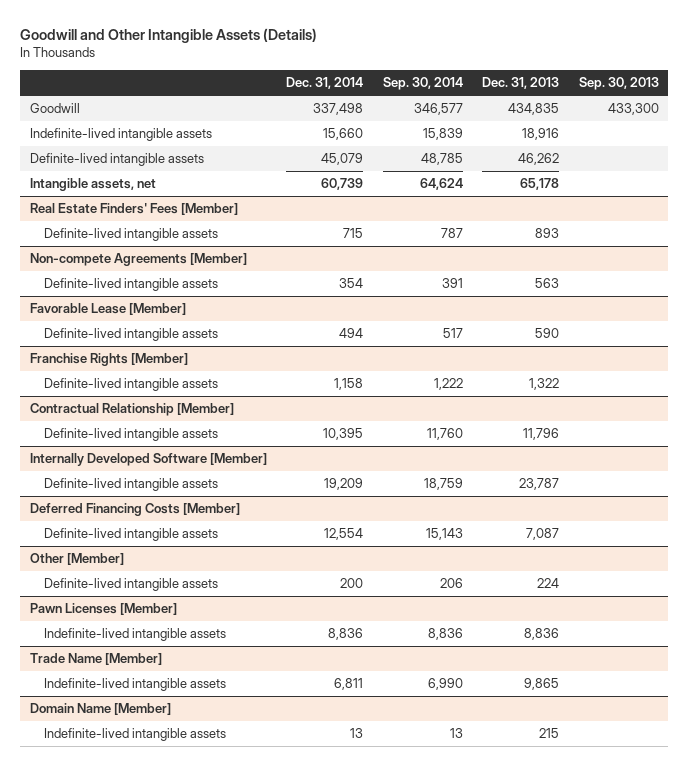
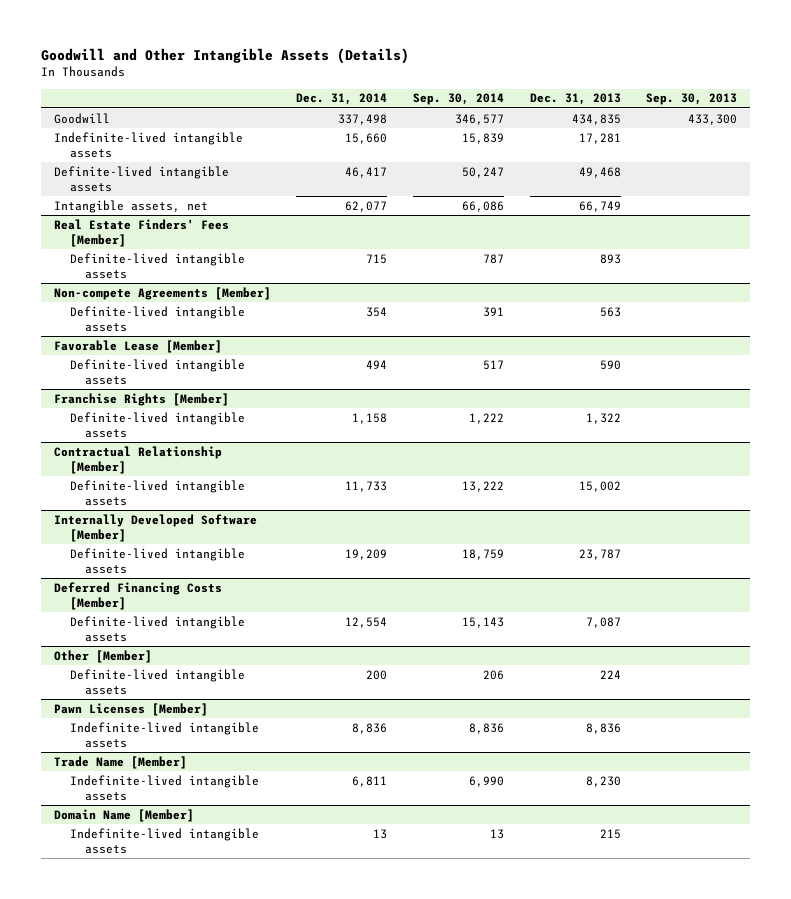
- Indefinite-lived intangible assets | 15,660 | 15,839 | 18,916 |
- Definite-lived intangible assets | 45,079 | 48,785 | 46,262 |
- Intangible assets, net | 60,739 | 64,624 | 65,178 |
+ Indefinite-lived intangible assets | 15,660 | 15,839 | 17,281 |
+ Definite-lived intangible assets | 46,417 | 50,247 | 49,468 |
+ Intangible assets, net | 62,077 | 66,086 | 66,749 |
@ Contractual Relationship [Member]
- Definite-lived intangible assets | 10,395 | 11,760 | 11,796 |
+ Definite-lived intangible assets | 11,733 | 13,222 | 15,002 |
@ Trade Name [Member]
- Indefinite-lived intangible assets | 6,811 | 6,990 | 9,865 |
+ Indefinite-lived intangible assets | 6,811 | 6,990 | 8,230 |

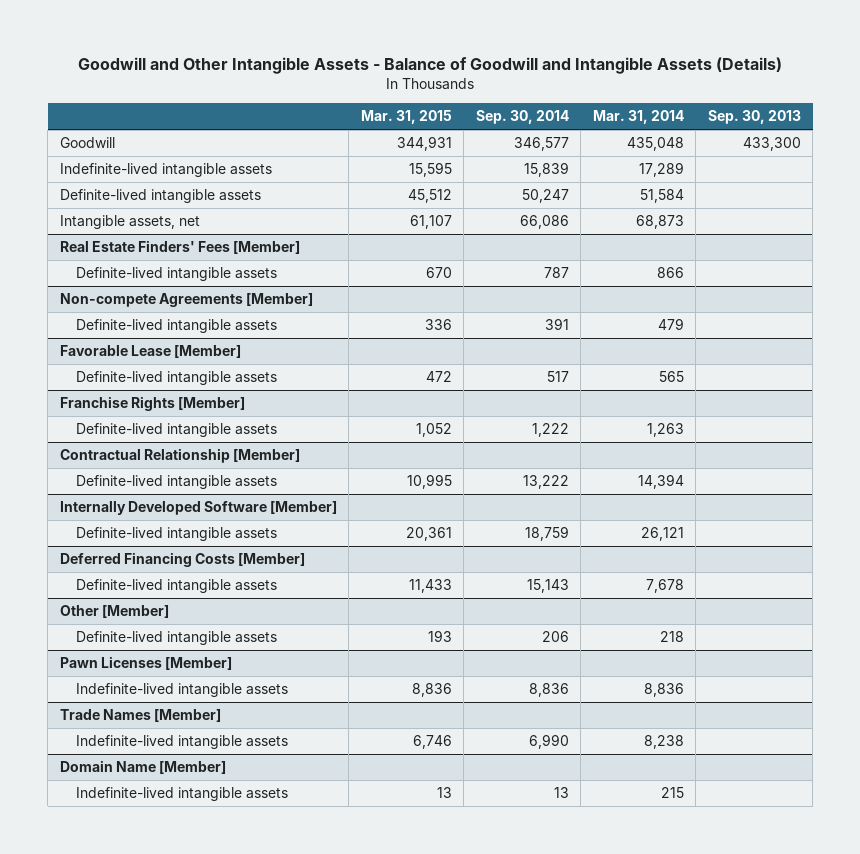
- Goodwill and Other Intangible Assets (Details)
+ Goodwill and Other Intangible Assets - Balance of Goodwill and Intangible Assets (Details)
- | Dec. 31, 2014 | Sep. 30, 2014 | Dec. 31, 2013 | Sep. 30, 2013
+ | Mar. 31, 2015 | Sep. 30, 2014 | Mar. 31, 2014 | Sep. 30, 2013
- Trade Name [Member]
+ Trade Names [Member]

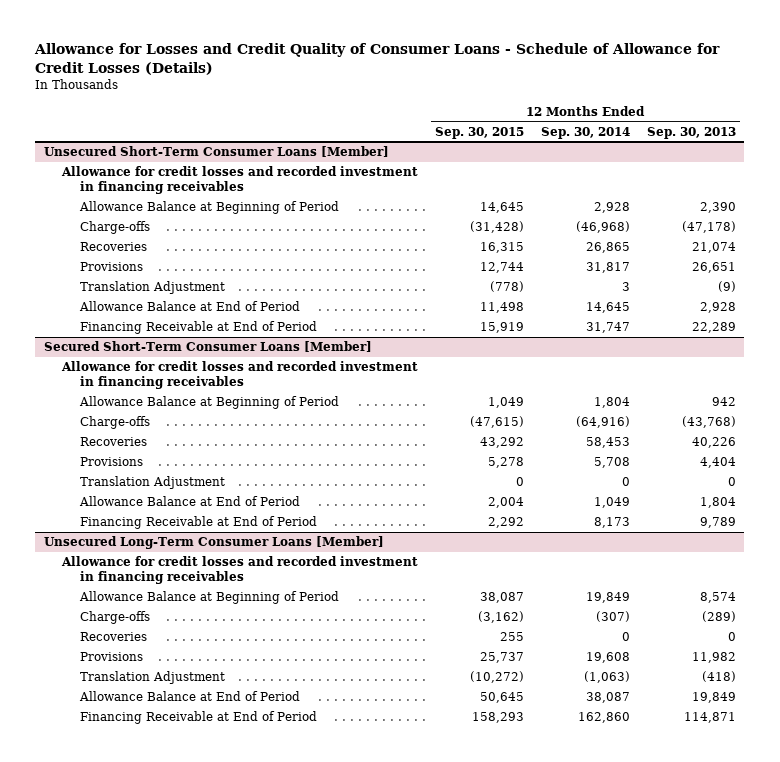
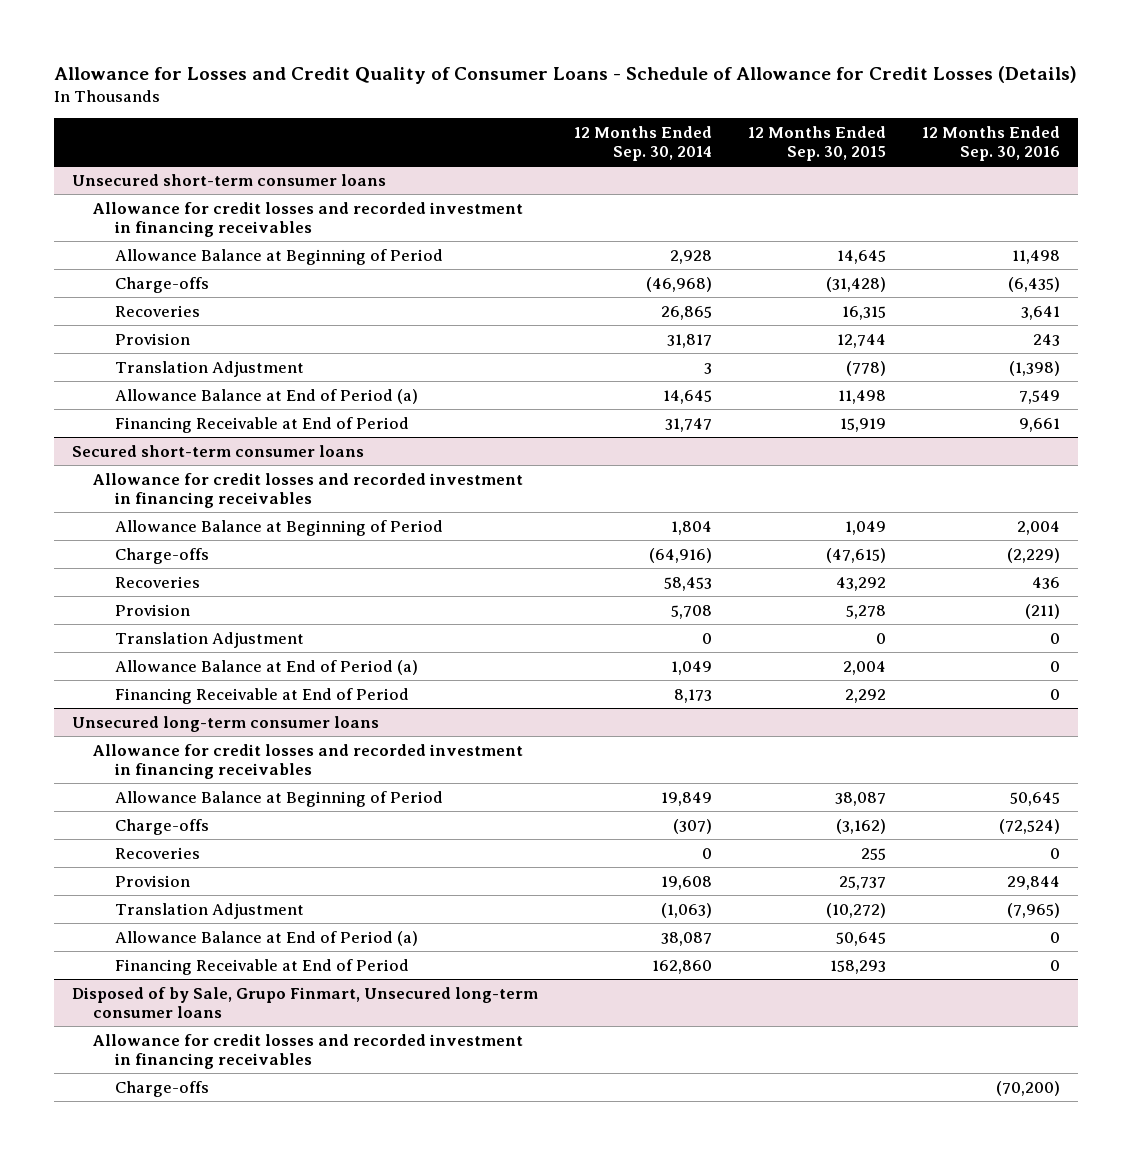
- | 12 Months Ended Sep. 30, 2015 | 12 Months Ended Sep. 30, 2014 | 12 Months Ended Sep. 30, 2013
+ | 12 Months Ended Sep. 30, 2014 | 12 Months Ended Sep. 30, 2015 | 12 Months Ended Sep. 30, 2016
- Unsecured Short-Term Consumer Loans [Member]
+ Unsecured short-term consumer loans
- Provisions | 12,744 | 31,817 | 26,651
+ Provision | 31,817 | 12,744 | 243
- Allowance Balance at End of Period | 11,498 | 14,645 | 2,928
+ Allowance Balance at End of Period (a) | 14,645 | 11,498 | 7,549
- Secured Short-Term Consumer Loans [Member]
+ Secured short-term consumer loans
- Provisions | 5,278 | 5,708 | 4,404
+ Provision | 5,708 | 5,278 | (211)
- Allowance Balance at End of Period | 2,004 | 1,049 | 1,804
+ Allowance Balance at End of Period (a) | 1,049 | 2,004 | 0
- Unsecured Long-Term Consumer Loans [Member]
+ Unsecured long-term consumer loans
- Provisions | 25,737 | 19,608 | 11,982
+ Provision | 19,608 | 25,737 | 29,844
- Allowance Balance at End of Period | 50,645 | 38,087 | 19,849
+ Allowance Balance at End of Period (a) | 38,087 | 50,645 | 0
+ Disposed of by Sale, Grupo Finmart, Unsecured long-term consumer loans
+ Allowance for credit losses and recorded investment in financing receivables
+ Charge-offs | | | (70,200)

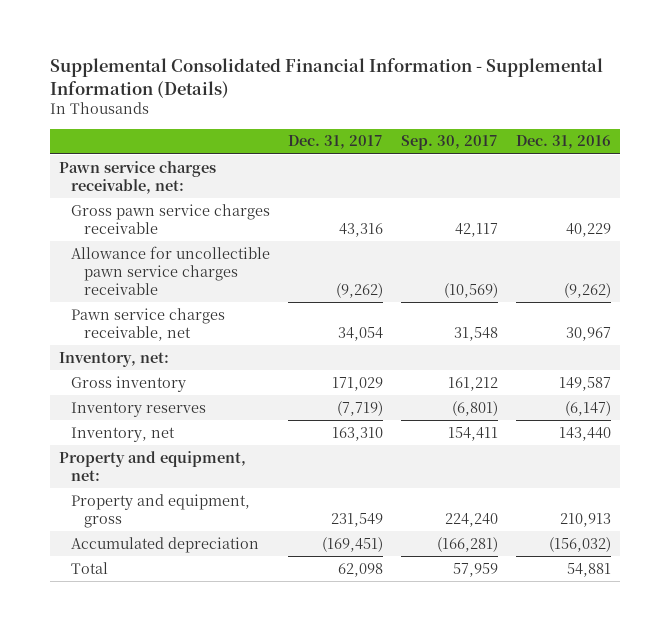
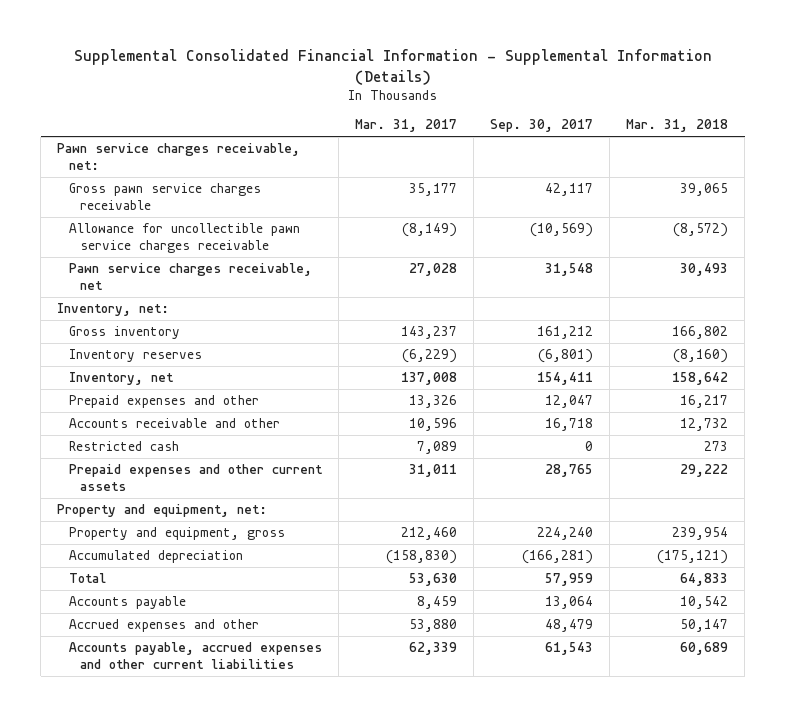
- | Dec. 31, 2017 | Sep. 30, 2017 | Dec. 31, 2016
+ | Mar. 31, 2017 | Sep. 30, 2017 | Mar. 31, 2018
+ Prepaid expenses and other | 13,326 | 12,047 | 16,217
+ Accounts receivable and other | 10,596 | 16,718 | 12,732
+ Restricted cash | 7,089 | 0 | 273
+ Prepaid expenses and other current assets | 31,011 | 28,765 | 29,222
+ Accounts payable | 8,459 | 13,064 | 10,542
+ Accrued expenses and other | 53,880 | 48,479 | 50,147
+ Accounts payable, accrued expenses and other current liabilities | 62,339 | 61,543 | 60,689

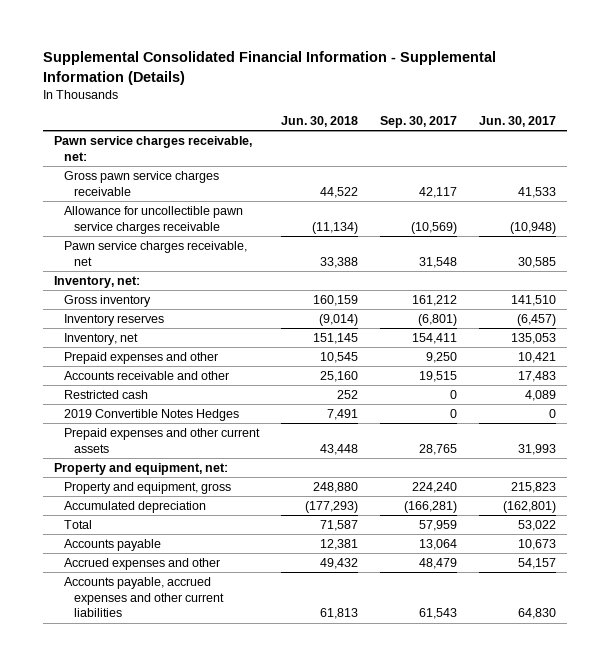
- | Mar. 31, 2017 | Sep. 30, 2017 | Mar. 31, 2018
+ | Jun. 30, 2018 | Sep. 30, 2017 | Jun. 30, 2017
- Prepaid expenses and other | 13,326 | 12,047 | 16,217
- Accounts receivable and other | 10,596 | 16,718 | 12,732
+ Prepaid expenses and other | 10,545 | 9,250 | 10,421
+ Accounts receivable and other | 25,160 | 19,515 | 17,483
+ 2019 Convertible Notes Hedges | 7,491 | 0 | 0

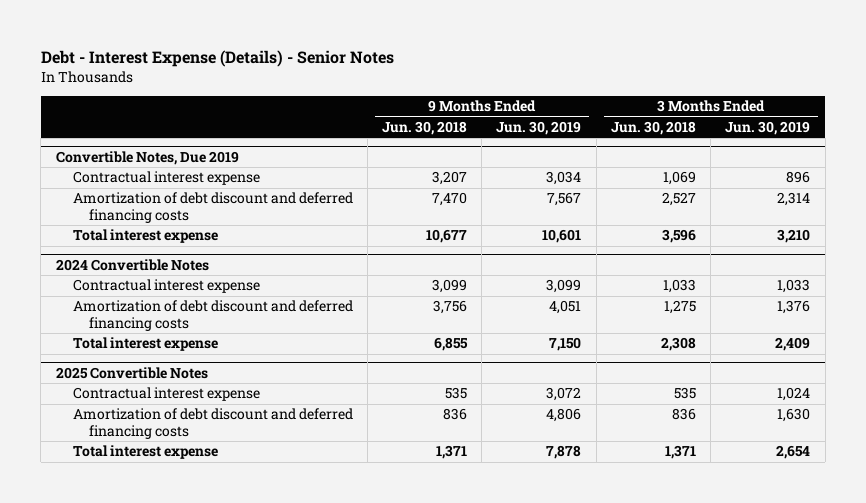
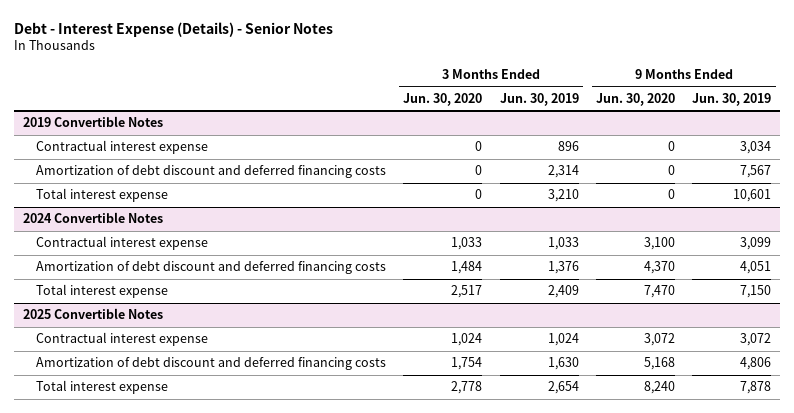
- | 9 Months Ended Jun. 30, 2018 | 9 Months Ended Jun. 30, 2019 | 3 Months Ended Jun. 30, 2018 | 3 Months Ended Jun. 30, 2019
+ | 3 Months Ended Jun. 30, 2020 | 3 Months Ended Jun. 30, 2019 | 9 Months Ended Jun. 30, 2020 | 9 Months Ended Jun. 30, 2019
- Convertible Notes, Due 2019
+ 2019 Convertible Notes

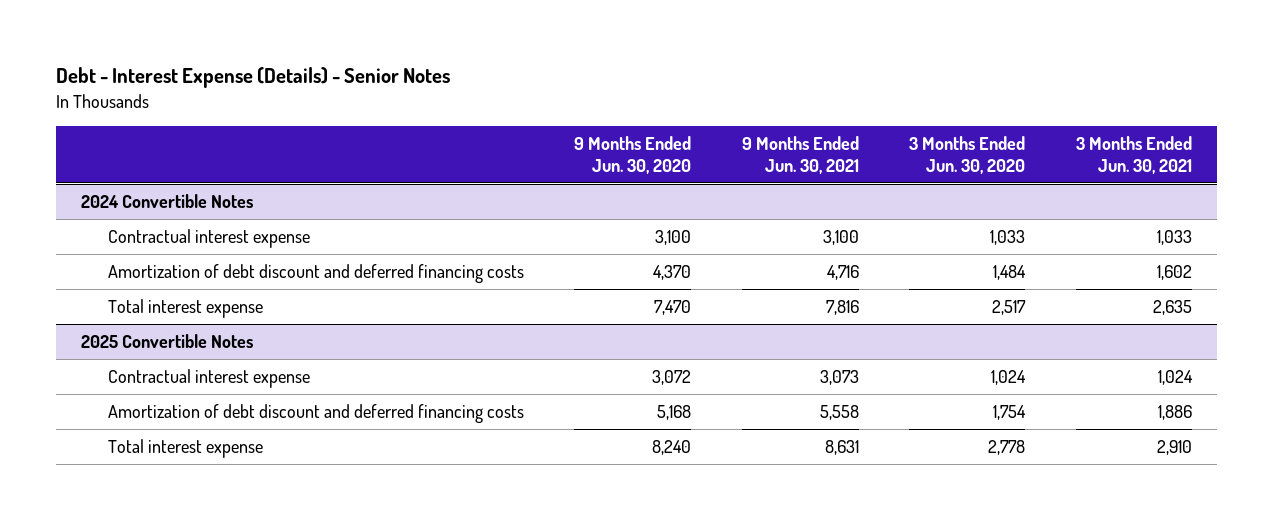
- | 3 Months Ended Jun. 30, 2020 | 3 Months Ended Jun. 30, 2019 | 9 Months Ended Jun. 30, 2020 | 9 Months Ended Jun. 30, 2019
+ | 9 Months Ended Jun. 30, 2020 | 9 Months Ended Jun. 30, 2021 | 3 Months Ended Jun. 30, 2020 | 3 Months Ended Jun. 30, 2021
- 2019 Convertible Notes
- Contractual interest expense | 0 | 896 | 0 | 3,034
- Amortization of debt discount and deferred financing costs | 0 | 2,314 | 0 | 7,567
- Total interest expense | 0 | 3,210 | 0 | 10,601

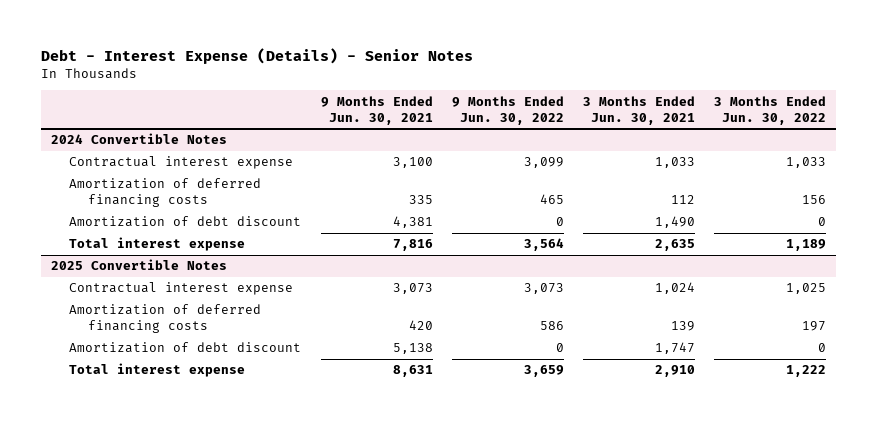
- | 9 Months Ended Jun. 30, 2020 | 9 Months Ended Jun. 30, 2021 | 3 Months Ended Jun. 30, 2020 | 3 Months Ended Jun. 30, 2021
+ | 9 Months Ended Jun. 30, 2021 | 9 Months Ended Jun. 30, 2022 | 3 Months Ended Jun. 30, 2021 | 3 Months Ended Jun. 30, 2022
@ 2024 Convertible Notes
- Amortization of debt discount and deferred financing costs | 4,370 | 4,716 | 1,484 | 1,602
+ Amortization of deferred financing costs | 335 | 465 | 112 | 156
+ Amortization of debt discount | 4,381 | 0 | 1,490 | 0
@ 2025 Convertible Notes
- Amortization of debt discount and deferred financing costs | 5,168 | 5,558 | 1,754 | 1,886
+ Amortization of deferred financing costs | 420 | 586 | 139 | 197
+ Amortization of debt discount | 5,138 | 0 | 1,747 | 0

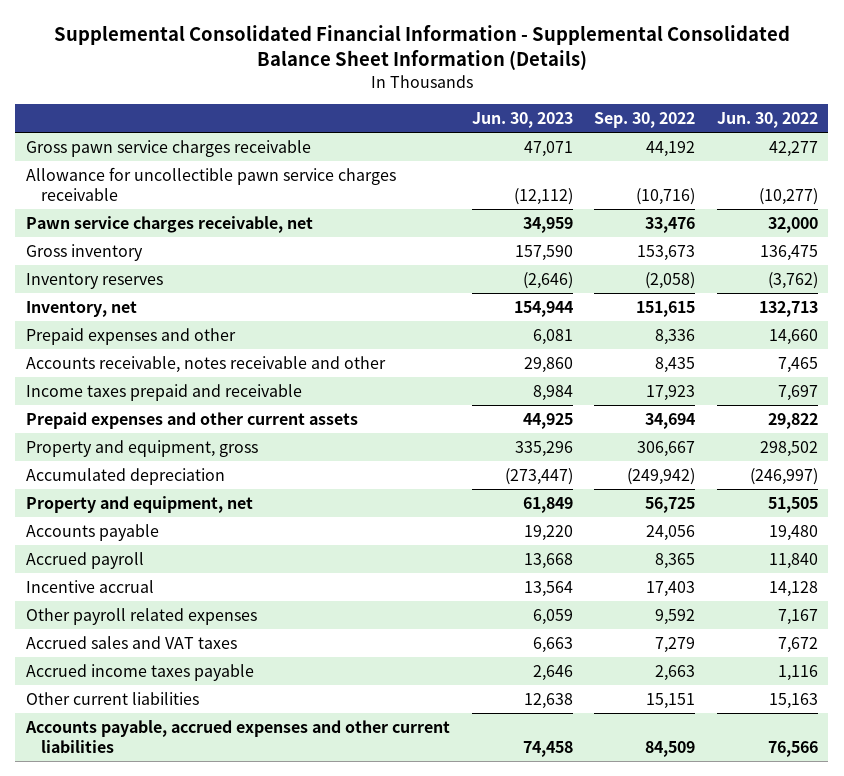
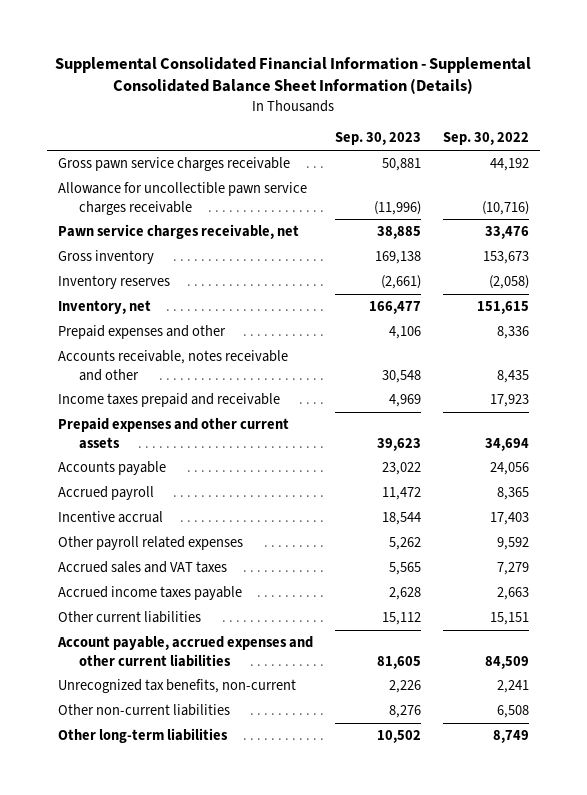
- | Jun. 30, 2023 | Sep. 30, 2022 | Jun. 30, 2022
+ | Sep. 30, 2023 | Sep. 30, 2022
- Property and equipment, gross | 335,296 | 306,667 | 298,502
- Accumulated depreciation | (273,447) | (249,942) | (246,997)
- Property and equipment, net | 61,849 | 56,725 | 51,505
- Accounts payable, accrued expenses and other current liabilities | 74,458 | 84,509 | 76,566
+ Account payable, accrued expenses and other current liabilities | 81,605 | 84,509
+ Unrecognized tax benefits, non-current | 2,226 | 2,241
+ Other non-current liabilities | 8,276 | 6,508
+ Other long-term liabilities | 10,502 | 8,749

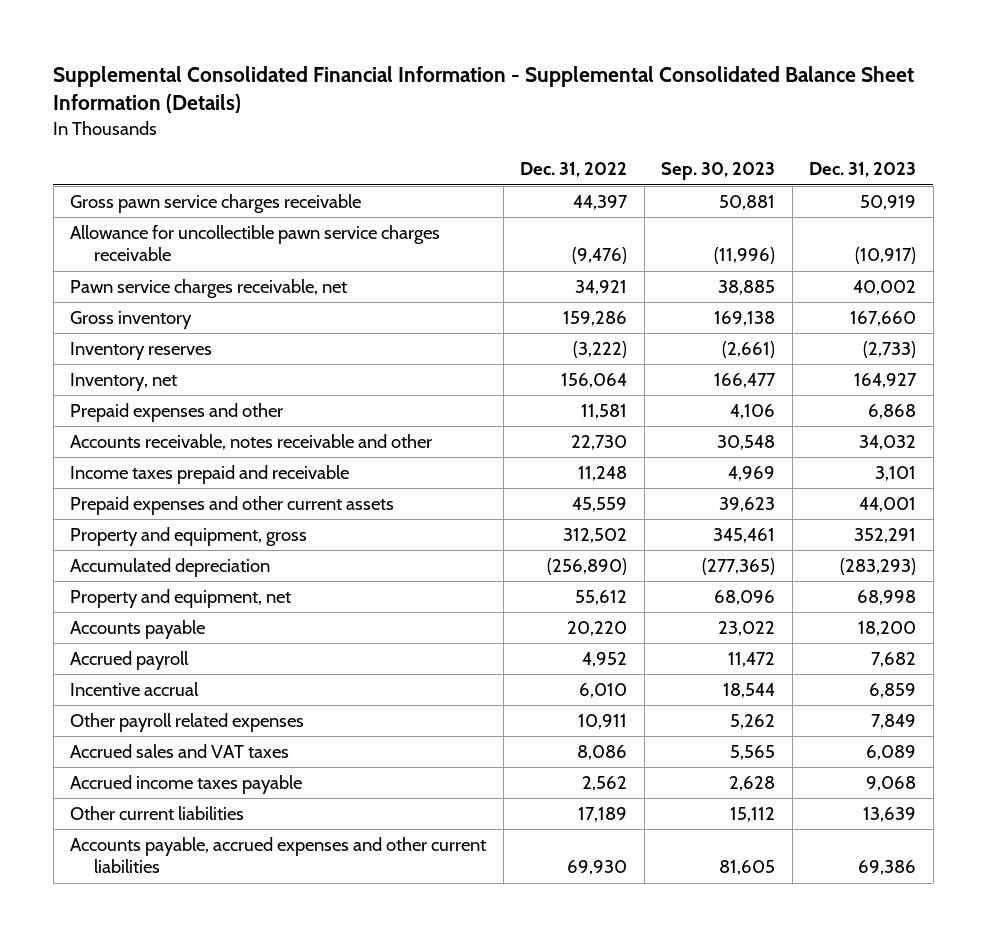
- | Sep. 30, 2023 | Sep. 30, 2022
+ | Dec. 31, 2022 | Sep. 30, 2023 | Dec. 31, 2023
+ Property and equipment, gross | 312,502 | 345,461 | 352,291
+ Accumulated depreciation | (256,890) | (277,365) | (283,293)
+ Property and equipment, net | 55,612 | 68,096 | 68,998
- Account payable, accrued expenses and other current liabilities | 81,605 | 84,509
- Unrecognized tax benefits, non-current | 2,226 | 2,241
- Other non-current liabilities | 8,276 | 6,508
- Other long-term liabilities | 10,502 | 8,749
+ Accounts payable, accrued expenses and other current liabilities | 69,930 | 81,605 | 69,386

